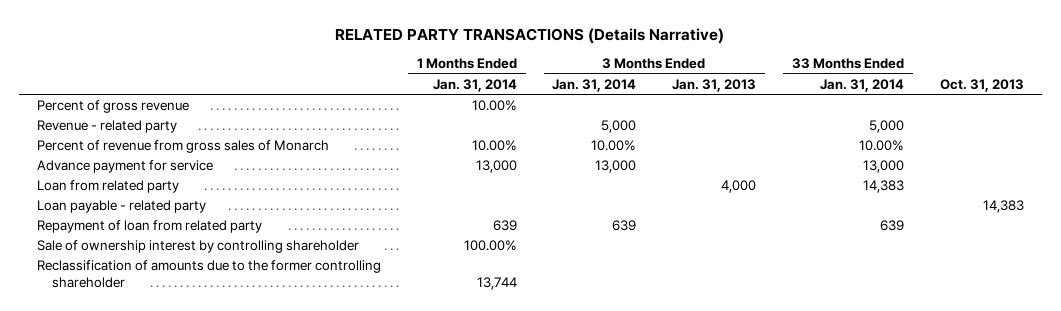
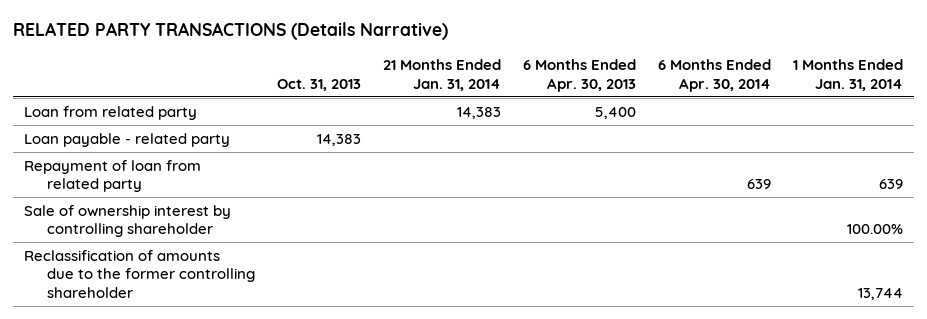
- | 1 Months Ended Jan. 31, 2014 | 3 Months Ended Jan. 31, 2014 | 3 Months Ended Jan. 31, 2013 | 33 Months Ended Jan. 31, 2014 | Oct. 31, 2013
+ | Oct. 31, 2013 | 21 Months Ended Jan. 31, 2014 | 6 Months Ended Apr. 30, 2013 | 6 Months Ended Apr. 30, 2014 | 1 Months Ended Jan. 31, 2014
- Percent of gross revenue | 10.00% | | | |
- Revenue - related party | | 5,000 | | 5,000 |
- Percent of revenue from gross sales of Monarch | 10.00% | 10.00% | | 10.00% |
- Advance payment for service | 13,000 | 13,000 | | 13,000 |

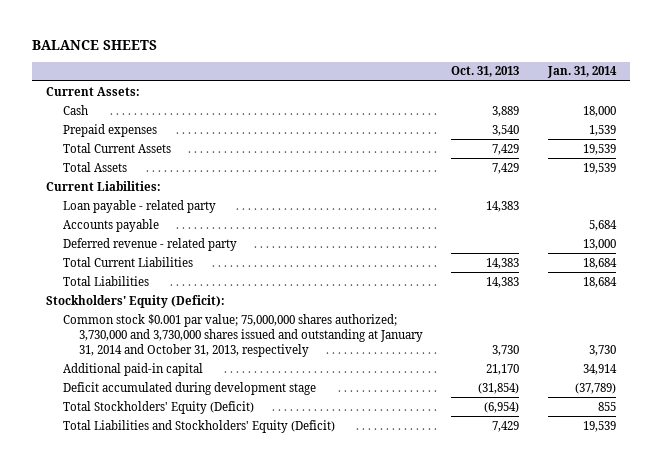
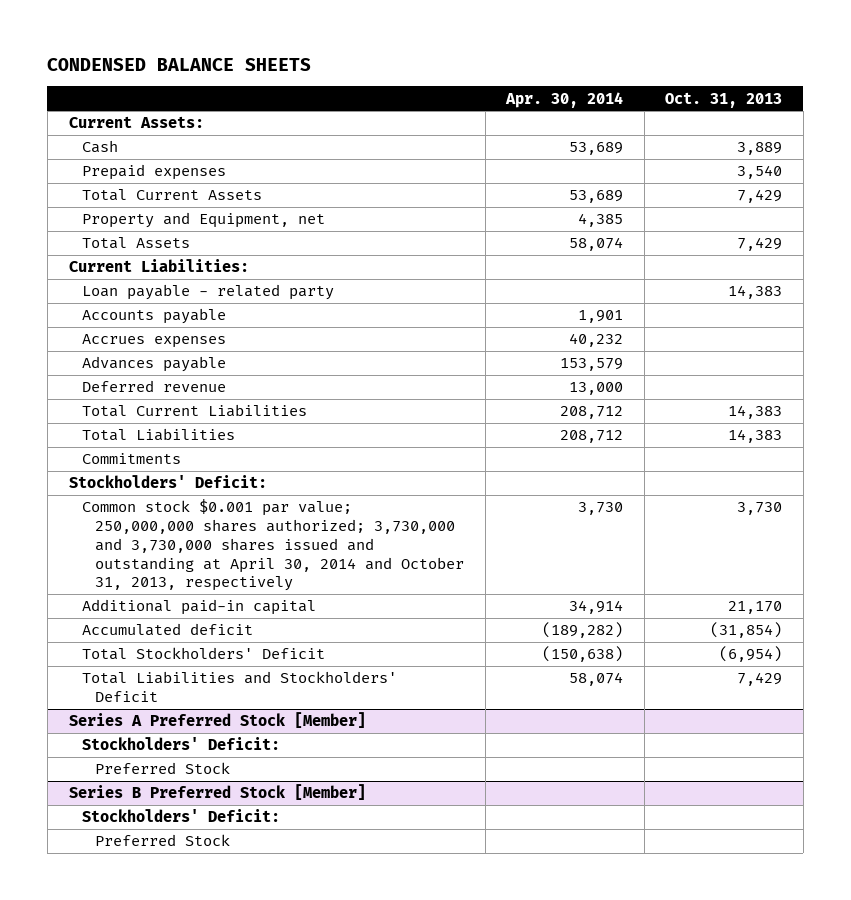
- BALANCE SHEETS
+ CONDENSED BALANCE SHEETS
- | Oct. 31, 2013 | Jan. 31, 2014
+ | Apr. 30, 2014 | Oct. 31, 2013
+ Property and Equipment, net | 4,385 |
- Deferred revenue - related party | | 13,000
+ Accrues expenses | 40,232 |
+ Advances payable | 153,579 |
+ Deferred revenue | 13,000 |
- Stockholders' Equity (Deficit):
- Common stock $0.001 par value; 75,000,000 shares authorized; 3,730,000 and 3,730,000 shares issued and outstanding at January 31, 2014 and October 31, 2013, respectively | 3,730 | 3,730
+ Commitments
+ Stockholders' Deficit:
+ Common stock $0.001 par value; 250,000,000 shares authorized; 3,730,000 and 3,730,000 shares issued and outstanding at April 30, 2014 and October 31, 2013, respectively | 3,730 | 3,730
- Deficit accumulated during development stage | (31,854) | (37,789)
- Total Stockholders' Equity (Deficit) | (6,954) | 855
- Total Liabilities and Stockholders' Equity (Deficit) | 7,429 | 19,539
+ Accumulated deficit | (189,282) | (31,854)
+ Total Stockholders' Deficit | (150,638) | (6,954)
+ Total Liabilities and Stockholders' Deficit | 58,074 | 7,429
+ Series A Preferred Stock [Member]
+ Stockholders' Deficit:
+ Preferred Stock
+ Series B Preferred Stock [Member]
+ Stockholders' Deficit:
+ Preferred Stock

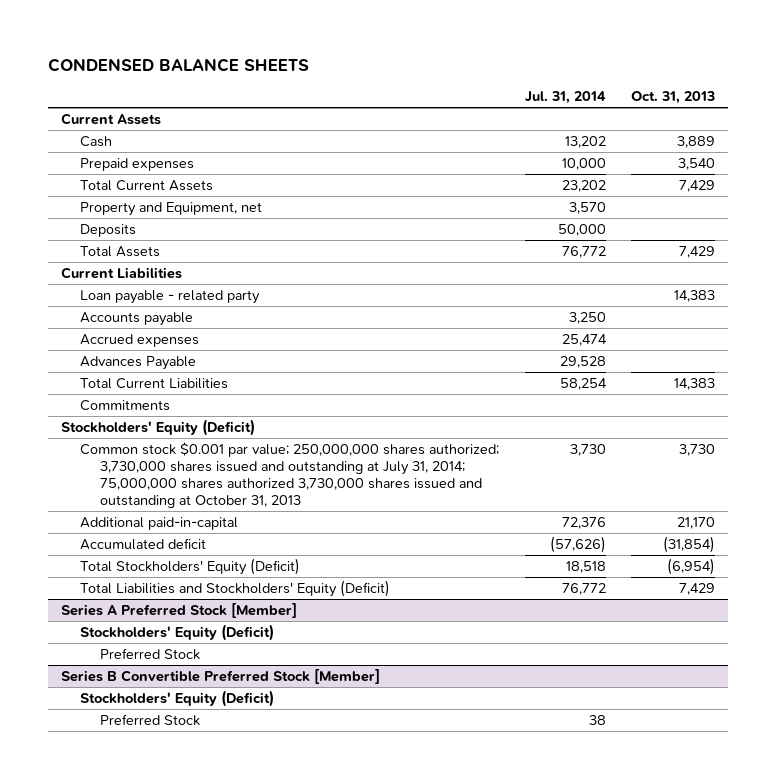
- | Apr. 30, 2014 | Oct. 31, 2013
+ | Jul. 31, 2014 | Oct. 31, 2013
- Current Assets:
+ Current Assets
+ Deposits | 50,000 |
- Current Liabilities:
+ Current Liabilities
- Accrues expenses | 40,232 |
- Advances payable | 153,579 |
- Deferred revenue | 13,000 |
+ Accrued expenses | 25,474 |
+ Advances Payable | 29,528 |
- Total Liabilities | 208,712 | 14,383
- Stockholders' Deficit:
- Common stock $0.001 par value; 250,000,000 shares authorized; 3,730,000 and 3,730,000 shares issued and outstanding at April 30, 2014 and October 31, 2013, respectively | 3,730 | 3,730
- Additional paid-in capital | 34,914 | 21,170
+ Stockholders' Equity (Deficit)
+ Common stock $0.001 par value; 250,000,000 shares authorized; 3,730,000 shares issued and outstanding at July 31, 2014; 75,000,000 shares authorized 3,730,000 shares issued and outstanding at October 31, 2013 | 3,730 | 3,730
+ Additional paid-in-capital | 72,376 | 21,170
- Total Stockholders' Deficit | (150,638) | (6,954)
- Total Liabilities and Stockholders' Deficit | 58,074 | 7,429
+ Total Stockholders' Equity (Deficit) | 18,518 | (6,954)
+ Total Liabilities and Stockholders' Equity (Deficit) | 76,772 | 7,429
@ Series A Preferred Stock [Member]
- Stockholders' Deficit:
+ Stockholders' Equity (Deficit)
- Series B Preferred Stock [Member]
- Stockholders' Deficit:
+ Series B Convertible Preferred Stock [Member]
+ Stockholders' Equity (Deficit)

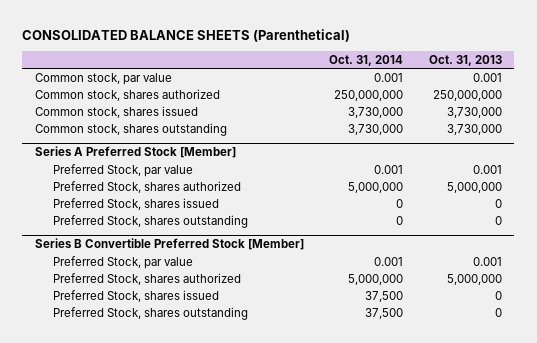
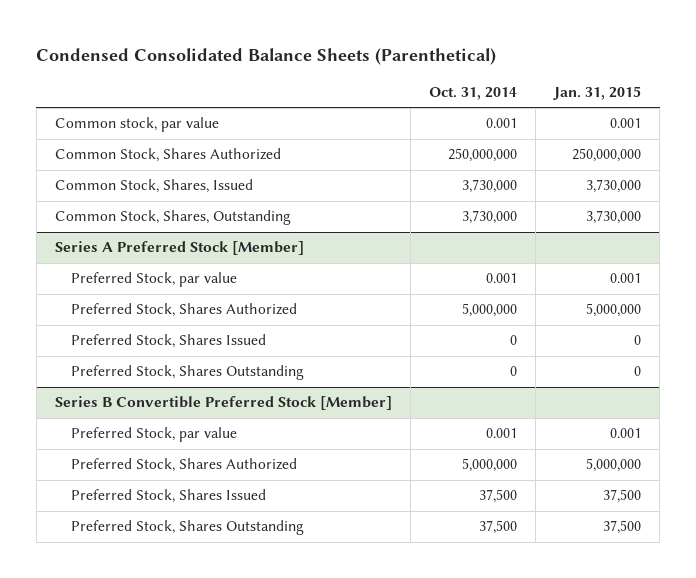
- CONSOLIDATED BALANCE SHEETS (Parenthetical)
+ Condensed Consolidated Balance Sheets (Parenthetical)
- | Oct. 31, 2014 | Oct. 31, 2013
+ | Oct. 31, 2014 | Jan. 31, 2015
- Common stock, shares authorized | 250,000,000 | 250,000,000
- Common stock, shares issued | 3,730,000 | 3,730,000
- Common stock, shares outstanding | 3,730,000 | 3,730,000
+ Common Stock, Shares Authorized | 250,000,000 | 250,000,000
+ Common Stock, Shares, Issued | 3,730,000 | 3,730,000
+ Common Stock, Shares, Outstanding | 3,730,000 | 3,730,000
@ Series A Preferred Stock [Member]
- Preferred Stock, shares authorized | 5,000,000 | 5,000,000
- Preferred Stock, shares issued | 0 | 0
- Preferred Stock, shares outstanding | 0 | 0
+ Preferred Stock, Shares Authorized | 5,000,000 | 5,000,000
+ Preferred Stock, Shares Issued | 0 | 0
+ Preferred Stock, Shares Outstanding | 0 | 0
@ Series B Convertible Preferred Stock [Member]
- Preferred Stock, shares authorized | 5,000,000 | 5,000,000
- Preferred Stock, shares issued | 37,500 | 0
- Preferred Stock, shares outstanding | 37,500 | 0
+ Preferred Stock, Shares Authorized | 5,000,000 | 5,000,000
+ Preferred Stock, Shares Issued | 37,500 | 37,500
+ Preferred Stock, Shares Outstanding | 37,500 | 37,500

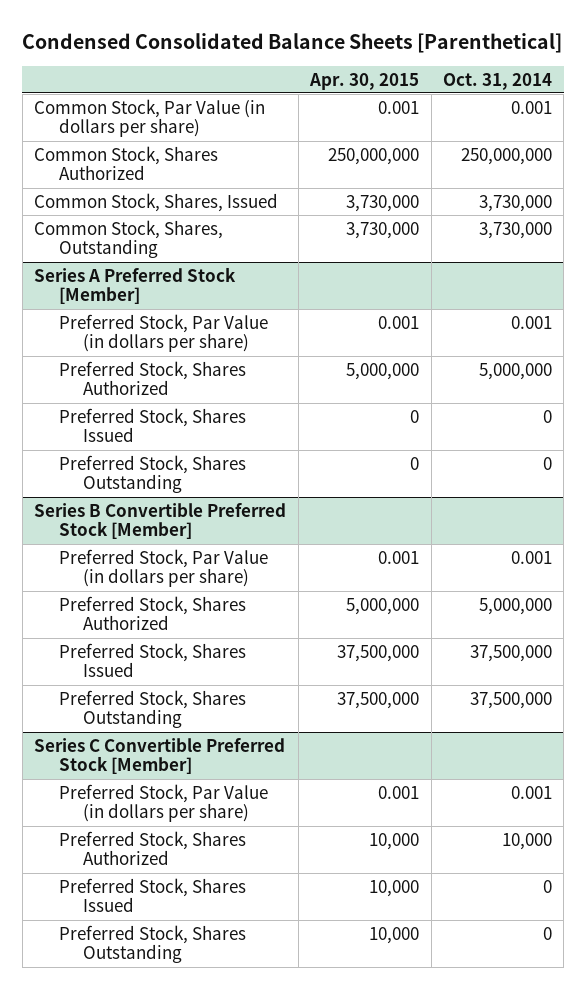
- Condensed Consolidated Balance Sheets (Parenthetical)
+ Condensed Consolidated Balance Sheets [Parenthetical]
- | Oct. 31, 2014 | Jan. 31, 2015
+ | Apr. 30, 2015 | Oct. 31, 2014
- Common stock, par value | 0.001 | 0.001
+ Common Stock, Par Value (in dollars per share) | 0.001 | 0.001
@ Series A Preferred Stock [Member]
- Preferred Stock, par value | 0.001 | 0.001
+ Preferred Stock, Par Value (in dollars per share) | 0.001 | 0.001
@ Series B Convertible Preferred Stock [Member]
- Preferred Stock, par value | 0.001 | 0.001
+ Preferred Stock, Par Value (in dollars per share) | 0.001 | 0.001
- Preferred Stock, Shares Issued | 37,500 | 37,500
- Preferred Stock, Shares Outstanding | 37,500 | 37,500
+ Preferred Stock, Shares Issued | 37,500,000 | 37,500,000
+ Preferred Stock, Shares Outstanding | 37,500,000 | 37,500,000
+ Series C Convertible Preferred Stock [Member]
+ Preferred Stock, Par Value (in dollars per share) | 0.001 | 0.001
+ Preferred Stock, Shares Authorized | 10,000 | 10,000
+ Preferred Stock, Shares Issued | 10,000 | 0
+ Preferred Stock, Shares Outstanding | 10,000 | 0

